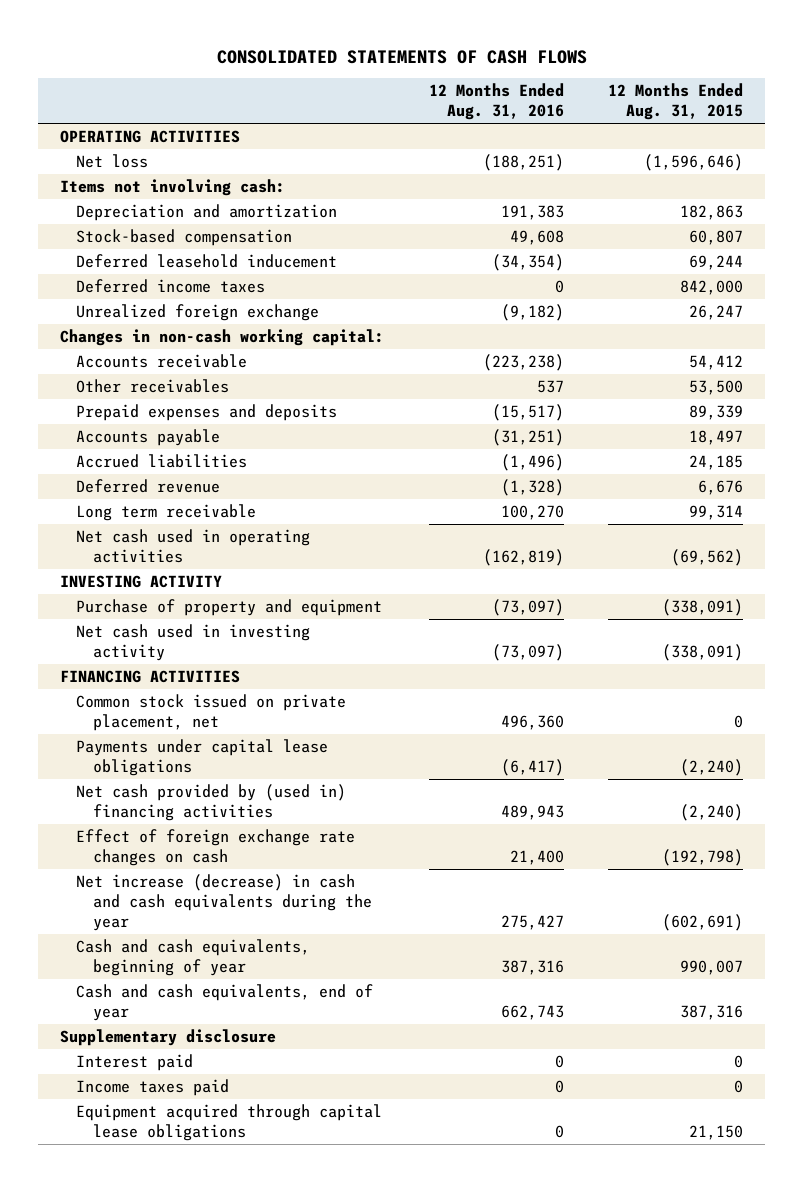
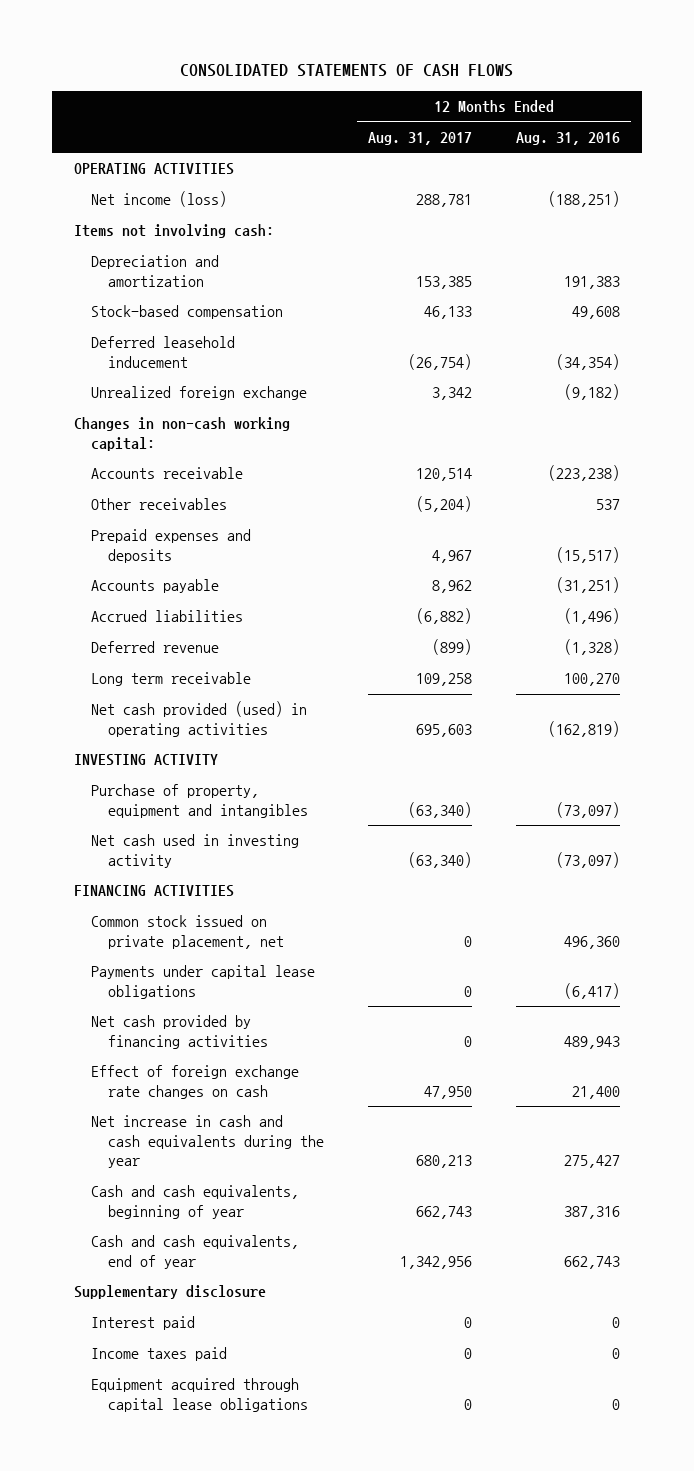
- | 12 Months Ended Aug. 31, 2016 | 12 Months Ended Aug. 31, 2015
+ | 12 Months Ended Aug. 31, 2017 | 12 Months Ended Aug. 31, 2016
- Net loss | (188,251) | (1,596,646)
+ Net income (loss) | 288,781 | (188,251)
- Deferred income taxes | 0 | 842,000
- Net cash used in operating activities | (162,819) | (69,562)
+ Net cash provided (used) in operating activities | 695,603 | (162,819)
- Purchase of property and equipment | (73,097) | (338,091)
+ Purchase of property, equipment and intangibles | (63,340) | (73,097)
- Net cash provided by (used in) financing activities | 489,943 | (2,240)
+ Net cash provided by financing activities | 0 | 489,943
- Net increase (decrease) in cash and cash equivalents during the year | 275,427 | (602,691)
+ Net increase in cash and cash equivalents during the year | 680,213 | 275,427

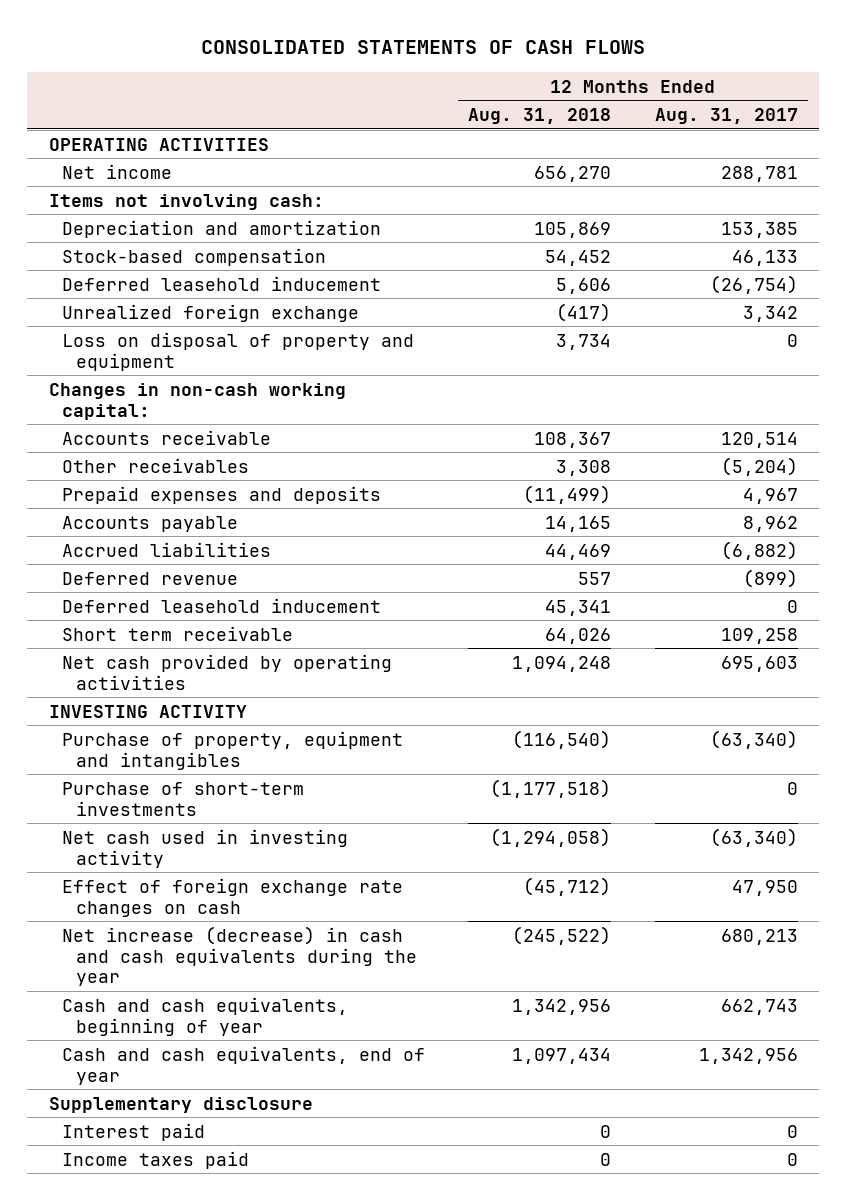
- | 12 Months Ended Aug. 31, 2017 | 12 Months Ended Aug. 31, 2016
+ | 12 Months Ended Aug. 31, 2018 | 12 Months Ended Aug. 31, 2017
- Net income (loss) | 288,781 | (188,251)
+ Net income | 656,270 | 288,781
+ Loss on disposal of property and equipment | 3,734 | 0
- Long term receivable | 109,258 | 100,270
- Net cash provided (used) in operating activities | 695,603 | (162,819)
+ Deferred leasehold inducement | 45,341 | 0
+ Short term receivable | 64,026 | 109,258
+ Net cash provided by operating activities | 1,094,248 | 695,603
+ Purchase of short-term investments | (1,177,518) | 0
- FINANCING ACTIVITIES
- Common stock issued on private placement, net | 0 | 496,360
- Payments under capital lease obligations | 0 | (6,417)
- Net cash provided by financing activities | 0 | 489,943
- Net increase in cash and cash equivalents during the year | 680,213 | 275,427
+ Net increase (decrease) in cash and cash equivalents during the year | (245,522) | 680,213
- Equipment acquired through capital lease obligations | 0 | 0

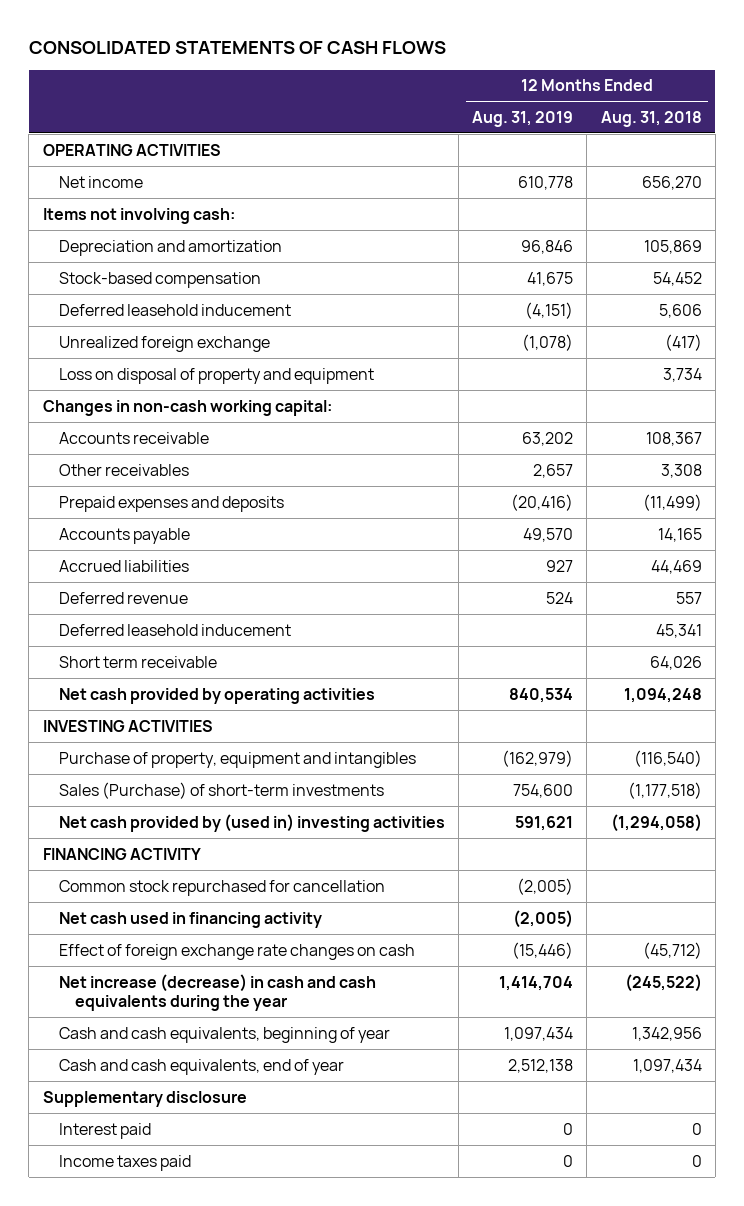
- | 12 Months Ended Aug. 31, 2018 | 12 Months Ended Aug. 31, 2017
+ | 12 Months Ended Aug. 31, 2019 | 12 Months Ended Aug. 31, 2018
- INVESTING ACTIVITY
+ INVESTING ACTIVITIES
- Purchase of short-term investments | (1,177,518) | 0
- Net cash used in investing activity | (1,294,058) | (63,340)
+ Sales (Purchase) of short-term investments | 754,600 | (1,177,518)
+ Net cash provided by (used in) investing activities | 591,621 | (1,294,058)
+ FINANCING ACTIVITY
+ Common stock repurchased for cancellation | (2,005) |
+ Net cash used in financing activity | (2,005) |

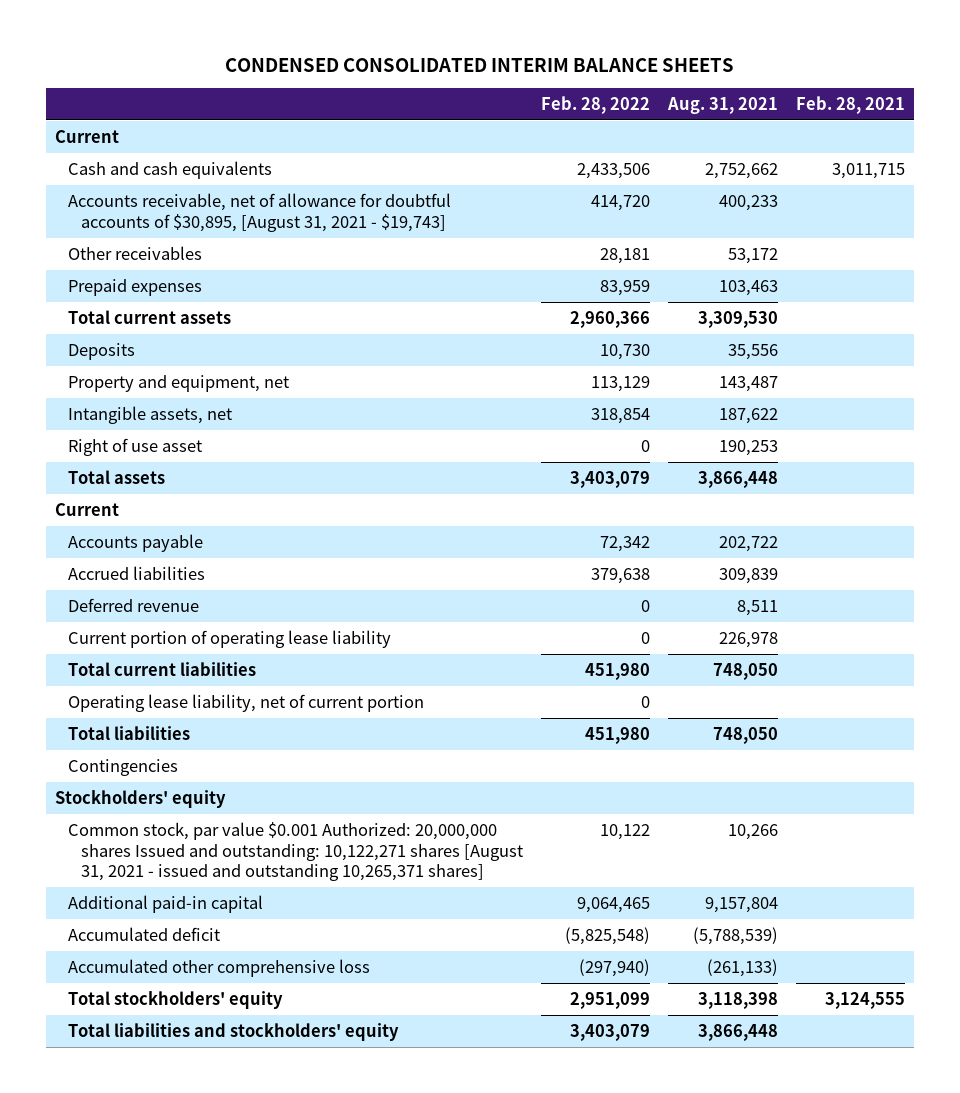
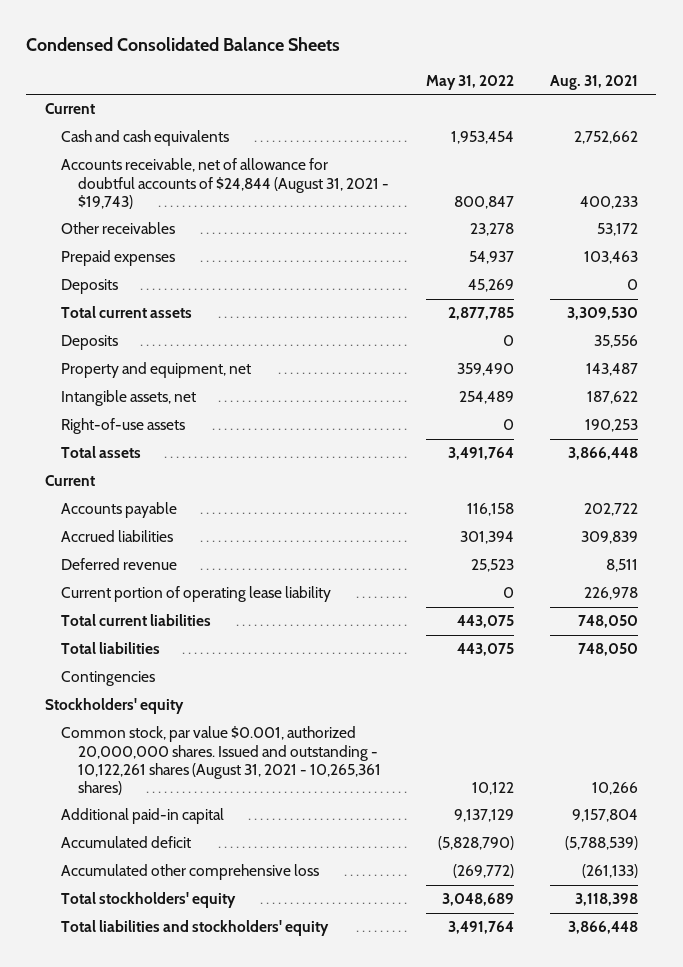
- CONDENSED CONSOLIDATED INTERIM BALANCE SHEETS
+ Condensed Consolidated Balance Sheets
- | Feb. 28, 2022 | Aug. 31, 2021 | Feb. 28, 2021
+ | May 31, 2022 | Aug. 31, 2021
- Accounts receivable, net of allowance for doubtful accounts of $30,895, [August 31, 2021 - $19,743] | 414,720 | 400,233 |
+ Accounts receivable, net of allowance for doubtful accounts of $24,844 (August 31, 2021 - $19,743) | 800,847 | 400,233
+ Deposits | 45,269 | 0
- Right of use asset | 0 | 190,253 |
+ Right-of-use assets | 0 | 190,253
- Operating lease liability, net of current portion | 0 | |
- Common stock, par value $0.001 Authorized: 20,000,000 shares Issued and outstanding: 10,122,271 shares [August 31, 2021 - issued and outstanding 10,265,371 shares] | 10,122 | 10,266 |
+ Common stock, par value $0.001, authorized 20,000,000 shares. Issued and outstanding - 10,122,261 shares (August 31, 2021 - 10,265,361 shares) | 10,122 | 10,266

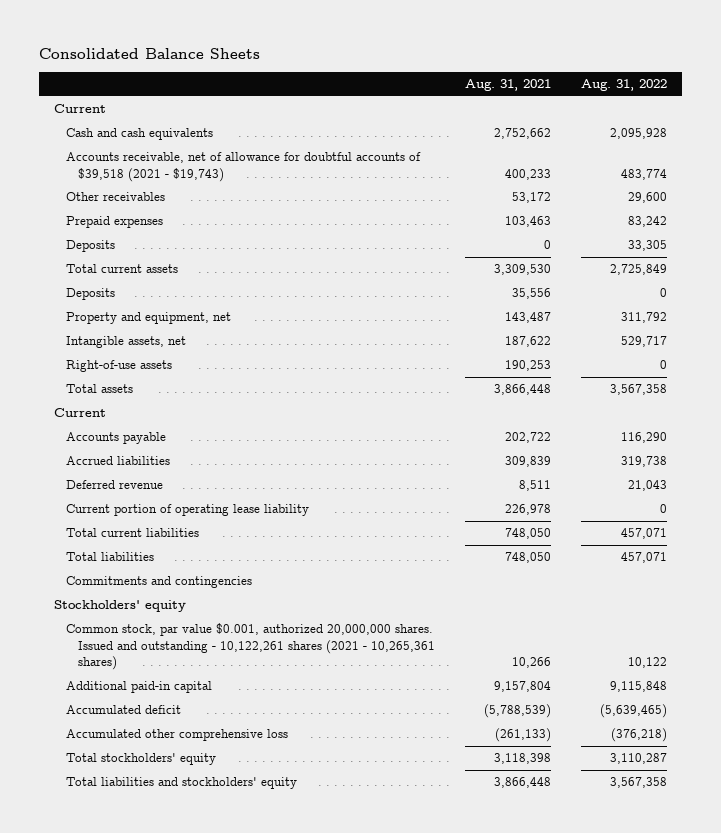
- Condensed Consolidated Balance Sheets
+ Consolidated Balance Sheets
- | May 31, 2022 | Aug. 31, 2021
+ | Aug. 31, 2021 | Aug. 31, 2022
- Accounts receivable, net of allowance for doubtful accounts of $24,844 (August 31, 2021 - $19,743) | 800,847 | 400,233
+ Accounts receivable, net of allowance for doubtful accounts of $39,518 (2021 - $19,743) | 400,233 | 483,774
- Contingencies
+ Commitments and contingencies
- Common stock, par value $0.001, authorized 20,000,000 shares. Issued and outstanding - 10,122,261 shares (August 31, 2021 - 10,265,361 shares) | 10,122 | 10,266
+ Common stock, par value $0.001, authorized 20,000,000 shares. Issued and outstanding - 10,122,261 shares (2021 - 10,265,361 shares) | 10,266 | 10,122

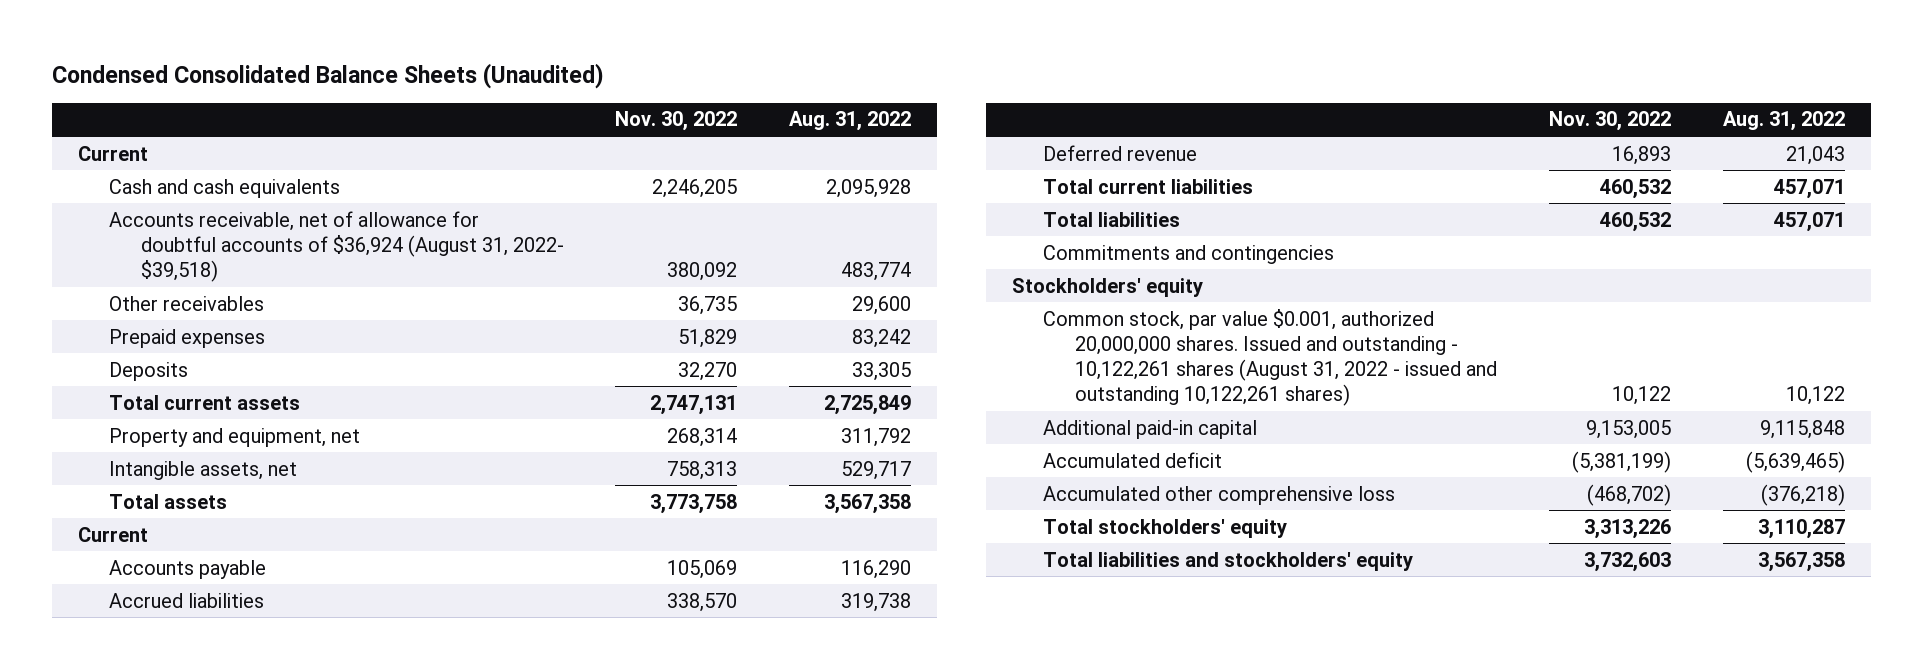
- Consolidated Balance Sheets
+ Condensed Consolidated Balance Sheets (Unaudited)
- | Aug. 31, 2021 | Aug. 31, 2022
+ | Nov. 30, 2022 | Aug. 31, 2022
- Accounts receivable, net of allowance for doubtful accounts of $39,518 (2021 - $19,743) | 400,233 | 483,774
+ Accounts receivable, net of allowance for doubtful accounts of $36,924 (August 31, 2022- $39,518) | 380,092 | 483,774
- Deposits | 35,556 | 0
- Right-of-use assets | 190,253 | 0
- Current portion of operating lease liability | 226,978 | 0
- Common stock, par value $0.001, authorized 20,000,000 shares. Issued and outstanding - 10,122,261 shares (2021 - 10,265,361 shares) | 10,266 | 10,122
+ Common stock, par value $0.001, authorized 20,000,000 shares. Issued and outstanding - 10,122,261 shares (August 31, 2022 - issued and outstanding 10,122,261 shares) | 10,122 | 10,122

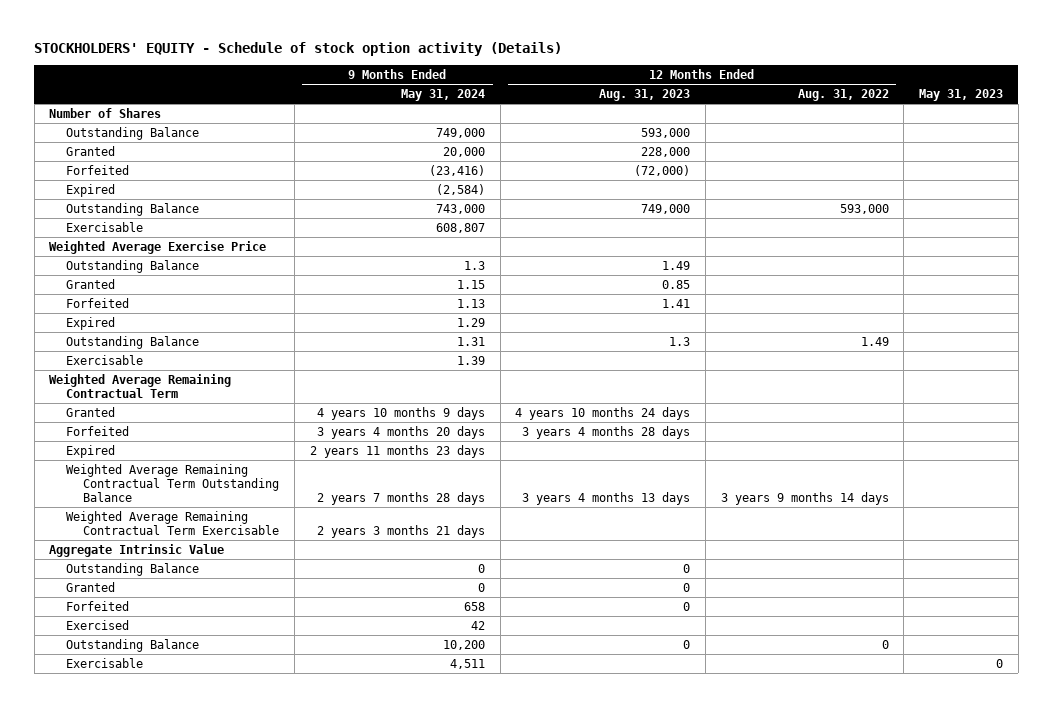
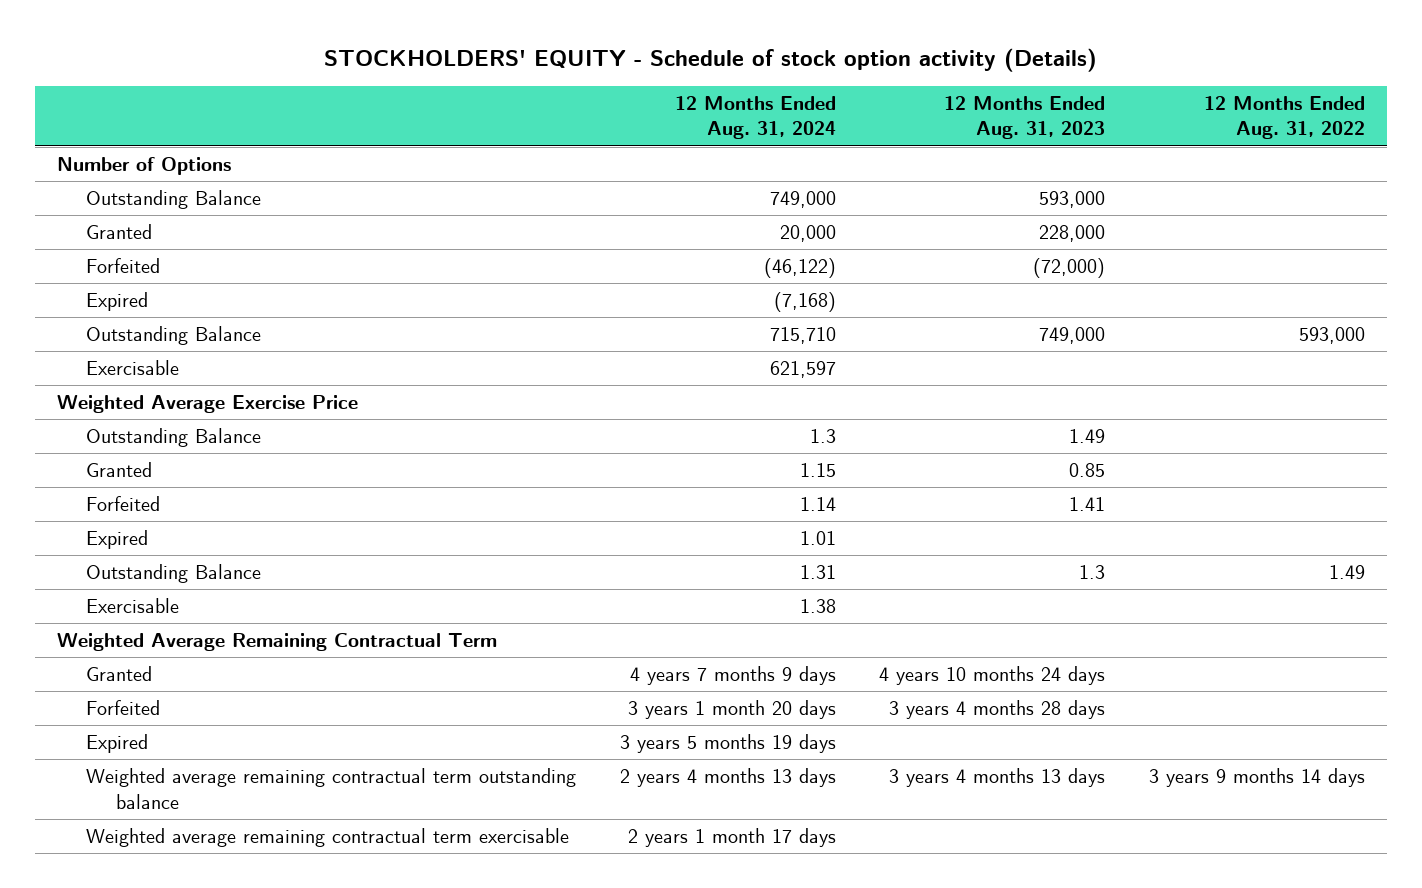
- | 9 Months Ended May 31, 2024 | 12 Months Ended Aug. 31, 2023 | 12 Months Ended Aug. 31, 2022 | May 31, 2023
+ | 12 Months Ended Aug. 31, 2024 | 12 Months Ended Aug. 31, 2023 | 12 Months Ended Aug. 31, 2022
- Number of Shares
+ Number of Options
- Weighted Average Remaining Contractual Term Outstanding Balance | 2 years 7 months 28 days | 3 years 4 months 13 days | 3 years 9 months 14 days |
- Weighted Average Remaining Contractual Term Exercisable | 2 years 3 months 21 days | | |
- Aggregate Intrinsic Value
- Outstanding Balance | 0 | 0 | |
- Granted | 0 | 0 | |
- Forfeited | 658 | 0 | |
- Exercised | 42 | | |
- Outstanding Balance | 10,200 | 0 | 0 |
- Exercisable | 4,511 | | | 0
+ Weighted average remaining contractual term outstanding balance | 2 years 4 months 13 days | 3 years 4 months 13 days | 3 years 9 months 14 days
+ Weighted average remaining contractual term exercisable | 2 years 1 month 17 days | |

